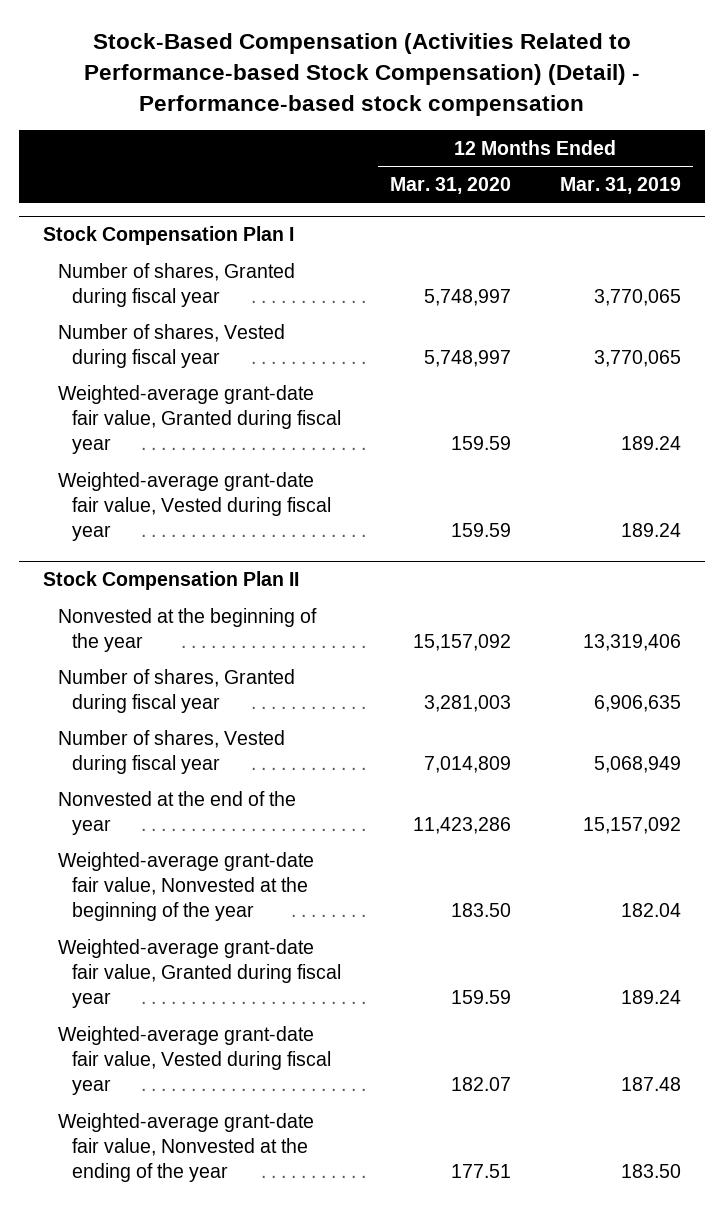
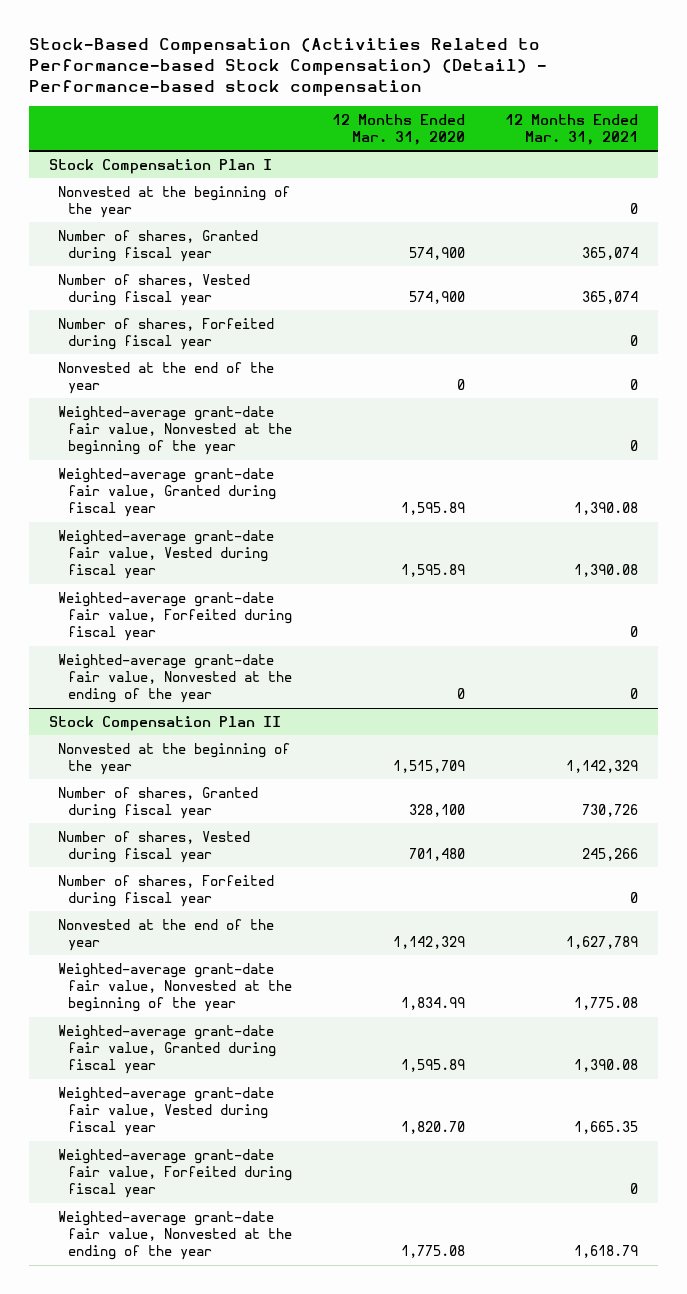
- | 12 Months Ended Mar. 31, 2020 | 12 Months Ended Mar. 31, 2019
+ | 12 Months Ended Mar. 31, 2020 | 12 Months Ended Mar. 31, 2021
@ Stock Compensation Plan I
- Number of shares, Granted during fiscal year | 5,748,997 | 3,770,065
- Number of shares, Vested during fiscal year | 5,748,997 | 3,770,065
- Weighted-average grant-date fair value, Granted during fiscal year | 159.59 | 189.24
- Weighted-average grant-date fair value, Vested during fiscal year | 159.59 | 189.24
+ Nonvested at the beginning of the year | | 0
+ Number of shares, Granted during fiscal year | 574,900 | 365,074
+ Number of shares, Vested during fiscal year | 574,900 | 365,074
+ Number of shares, Forfeited during fiscal year | | 0
+ Nonvested at the end of the year | 0 | 0
+ Weighted-average grant-date fair value, Nonvested at the beginning of the year | | 0
+ Weighted-average grant-date fair value, Granted during fiscal year | 1,595.89 | 1,390.08
+ Weighted-average grant-date fair value, Vested during fiscal year | 1,595.89 | 1,390.08
+ Weighted-average grant-date fair value, Forfeited during fiscal year | | 0
+ Weighted-average grant-date fair value, Nonvested at the ending of the year | 0 | 0
@ Stock Compensation Plan II
- Nonvested at the beginning of the year | 15,157,092 | 13,319,406
- Number of shares, Granted during fiscal year | 3,281,003 | 6,906,635
- Number of shares, Vested during fiscal year | 7,014,809 | 5,068,949
- Nonvested at the end of the year | 11,423,286 | 15,157,092
- Weighted-average grant-date fair value, Nonvested at the beginning of the year | 183.50 | 182.04
- Weighted-average grant-date fair value, Granted during fiscal year | 159.59 | 189.24
- Weighted-average grant-date fair value, Vested during fiscal year | 182.07 | 187.48
- Weighted-average grant-date fair value, Nonvested at the ending of the year | 177.51 | 183.50
+ Nonvested at the beginning of the year | 1,515,709 | 1,142,329
+ Number of shares, Granted during fiscal year | 328,100 | 730,726
+ Number of shares, Vested during fiscal year | 701,480 | 245,266
+ Number of shares, Forfeited during fiscal year | | 0
+ Nonvested at the end of the year | 1,142,329 | 1,627,789
+ Weighted-average grant-date fair value, Nonvested at the beginning of the year | 1,834.99 | 1,775.08
+ Weighted-average grant-date fair value, Granted during fiscal year | 1,595.89 | 1,390.08
+ Weighted-average grant-date fair value, Vested during fiscal year | 1,820.70 | 1,665.35
+ Weighted-average grant-date fair value, Forfeited during fiscal year | | 0
+ Weighted-average grant-date fair value, Nonvested at the ending of the year | 1,775.08 | 1,618.79

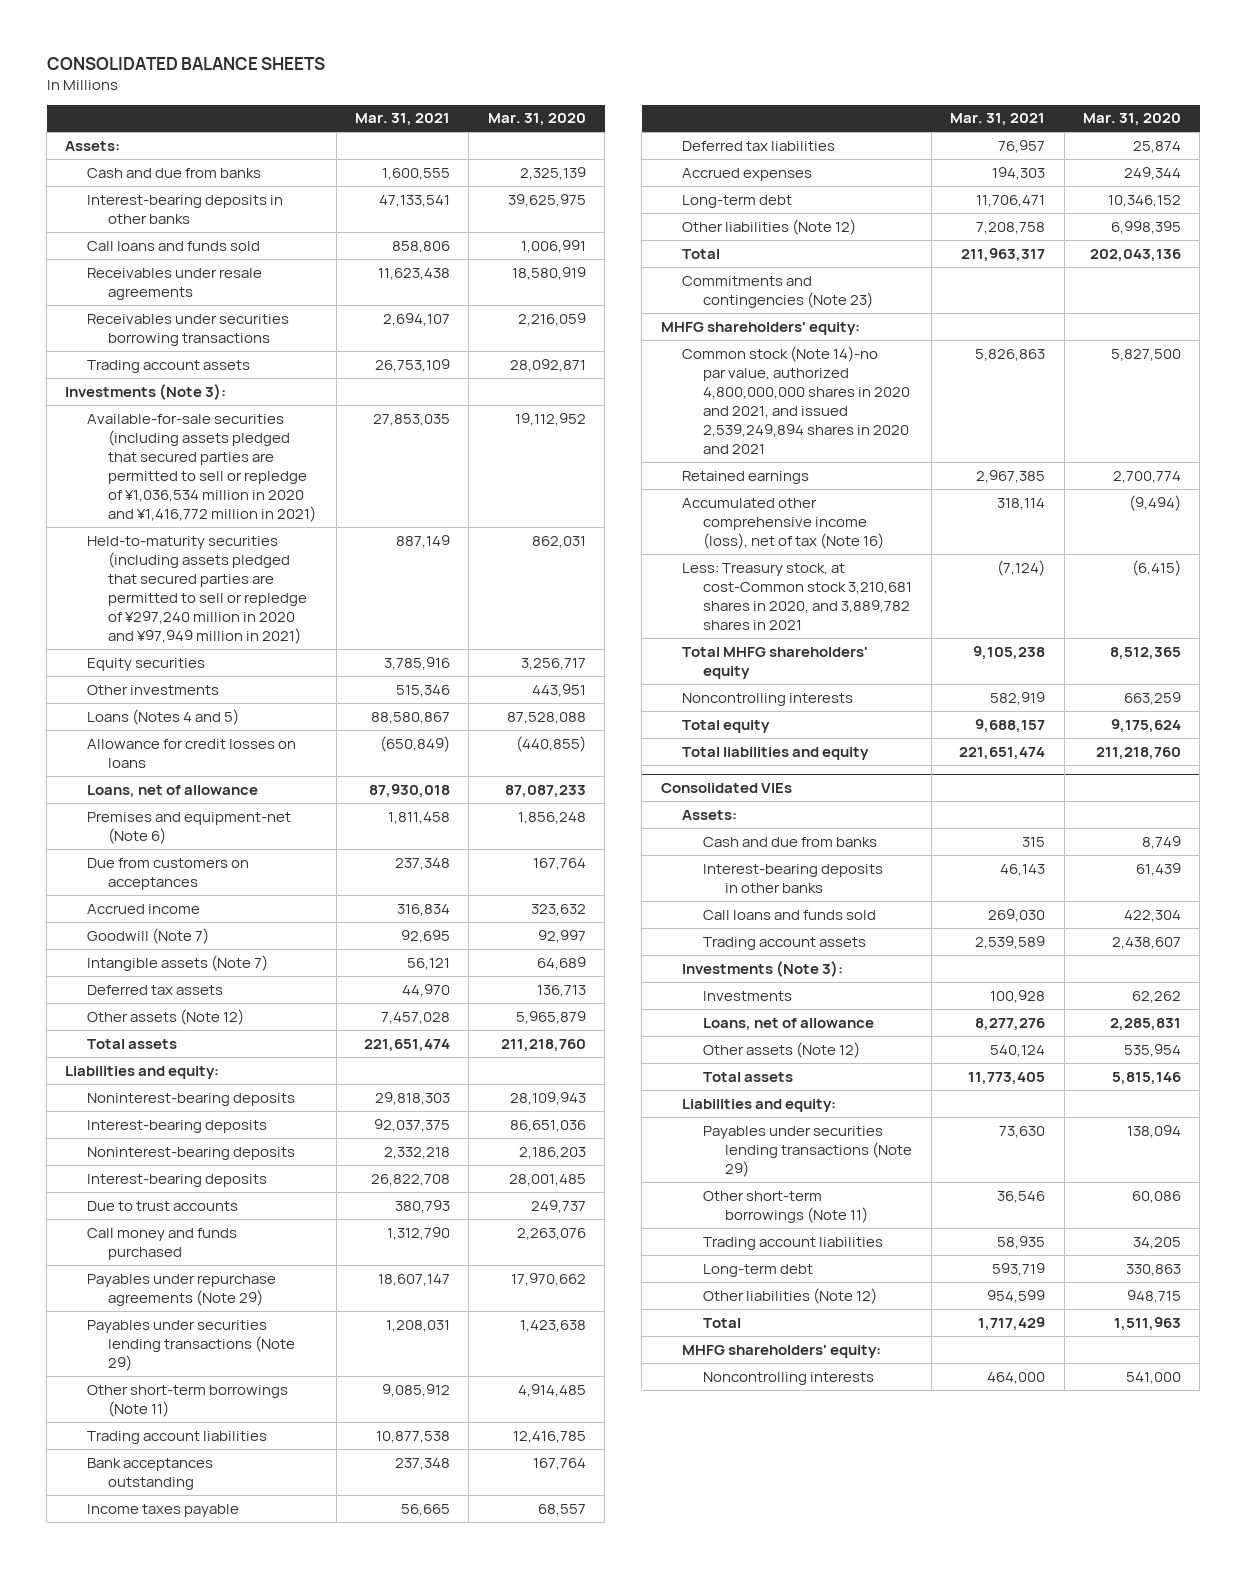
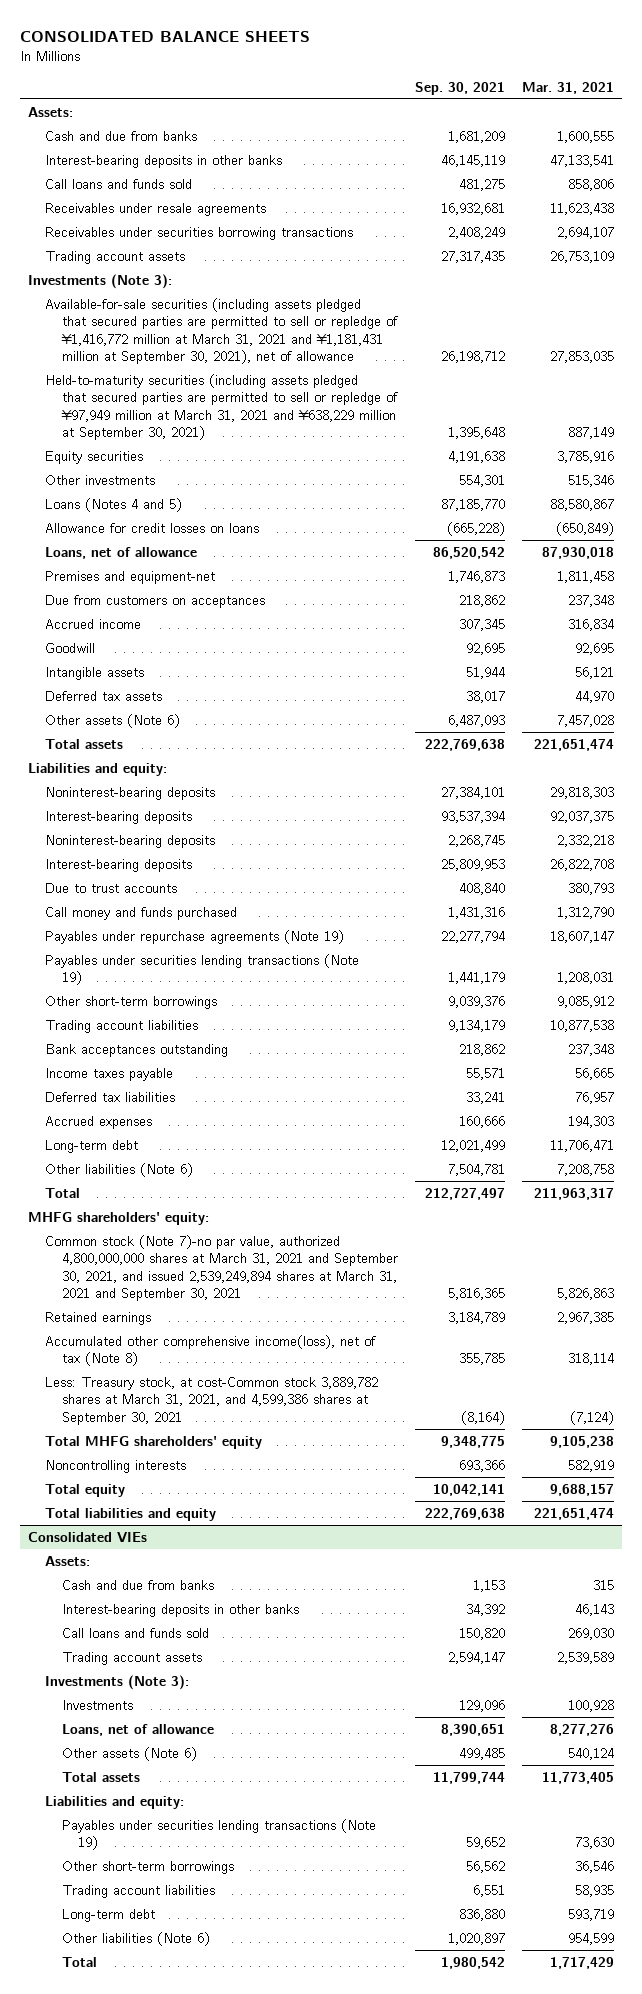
- | Mar. 31, 2021 | Mar. 31, 2020
+ | Sep. 30, 2021 | Mar. 31, 2021
- Available-for-sale securities (including assets pledged that secured parties are permitted to sell or repledge of ¥1,036,534 million in 2020 and ¥1,416,772 million in 2021) | 27,853,035 | 19,112,952
- Held-to-maturity securities (including assets pledged that secured parties are permitted to sell or repledge of ¥297,240 million in 2020 and ¥97,949 million in 2021) | 887,149 | 862,031
+ Available-for-sale securities (including assets pledged that secured parties are permitted to sell or repledge of ¥1,416,772 million at March 31, 2021 and ¥1,181,431 million at September 30, 2021), net of allowance | 26,198,712 | 27,853,035
+ Held-to-maturity securities (including assets pledged that secured parties are permitted to sell or repledge of ¥97,949 million at March 31, 2021 and ¥638,229 million at September 30, 2021) | 1,395,648 | 887,149
- Premises and equipment-net (Note 6) | 1,811,458 | 1,856,248
+ Premises and equipment-net | 1,746,873 | 1,811,458
- Goodwill (Note 7) | 92,695 | 92,997
- Intangible assets (Note 7) | 56,121 | 64,689
+ Goodwill | 92,695 | 92,695
+ Intangible assets | 51,944 | 56,121
- Other assets (Note 12) | 7,457,028 | 5,965,879
+ Other assets (Note 6) | 6,487,093 | 7,457,028
- Payables under repurchase agreements (Note 29) | 18,607,147 | 17,970,662
- Payables under securities lending transactions (Note 29) | 1,208,031 | 1,423,638
- Other short-term borrowings (Note 11) | 9,085,912 | 4,914,485
+ Payables under repurchase agreements (Note 19) | 22,277,794 | 18,607,147
+ Payables under securities lending transactions (Note 19) | 1,441,179 | 1,208,031
+ Other short-term borrowings | 9,039,376 | 9,085,912
- Other liabilities (Note 12) | 7,208,758 | 6,998,395
+ Other liabilities (Note 6) | 7,504,781 | 7,208,758
- Commitments and contingencies (Note 23)
- Common stock (Note 14)-no par value, authorized 4,800,000,000 shares in 2020 and 2021, and issued 2,539,249,894 shares in 2020 and 2021 | 5,826,863 | 5,827,500
+ Common stock (Note 7)-no par value, authorized 4,800,000,000 shares at March 31, 2021 and September 30, 2021, and issued 2,539,249,894 shares at March 31, 2021 and September 30, 2021 | 5,816,365 | 5,826,863
- Accumulated other comprehensive income (loss), net of tax (Note 16) | 318,114 | (9,494)
- Less: Treasury stock, at cost-Common stock 3,210,681 shares in 2020, and 3,889,782 shares in 2021 | (7,124) | (6,415)
+ Accumulated other comprehensive income(loss), net of tax (Note 8) | 355,785 | 318,114
+ Less: Treasury stock, at cost-Common stock 3,889,782 shares at March 31, 2021, and 4,599,386 shares at September 30, 2021 | (8,164) | (7,124)
@ Consolidated VIEs
- Other assets (Note 12) | 540,124 | 535,954
+ Other assets (Note 6) | 499,485 | 540,124
- Payables under securities lending transactions (Note 29) | 73,630 | 138,094
- Other short-term borrowings (Note 11) | 36,546 | 60,086
+ Payables under securities lending transactions (Note 19) | 59,652 | 73,630
+ Other short-term borrowings | 56,562 | 36,546
- Other liabilities (Note 12) | 954,599 | 948,715
+ Other liabilities (Note 6) | 1,020,897 | 954,599
- MHFG shareholders' equity:
- Noncontrolling interests | 464,000 | 541,000

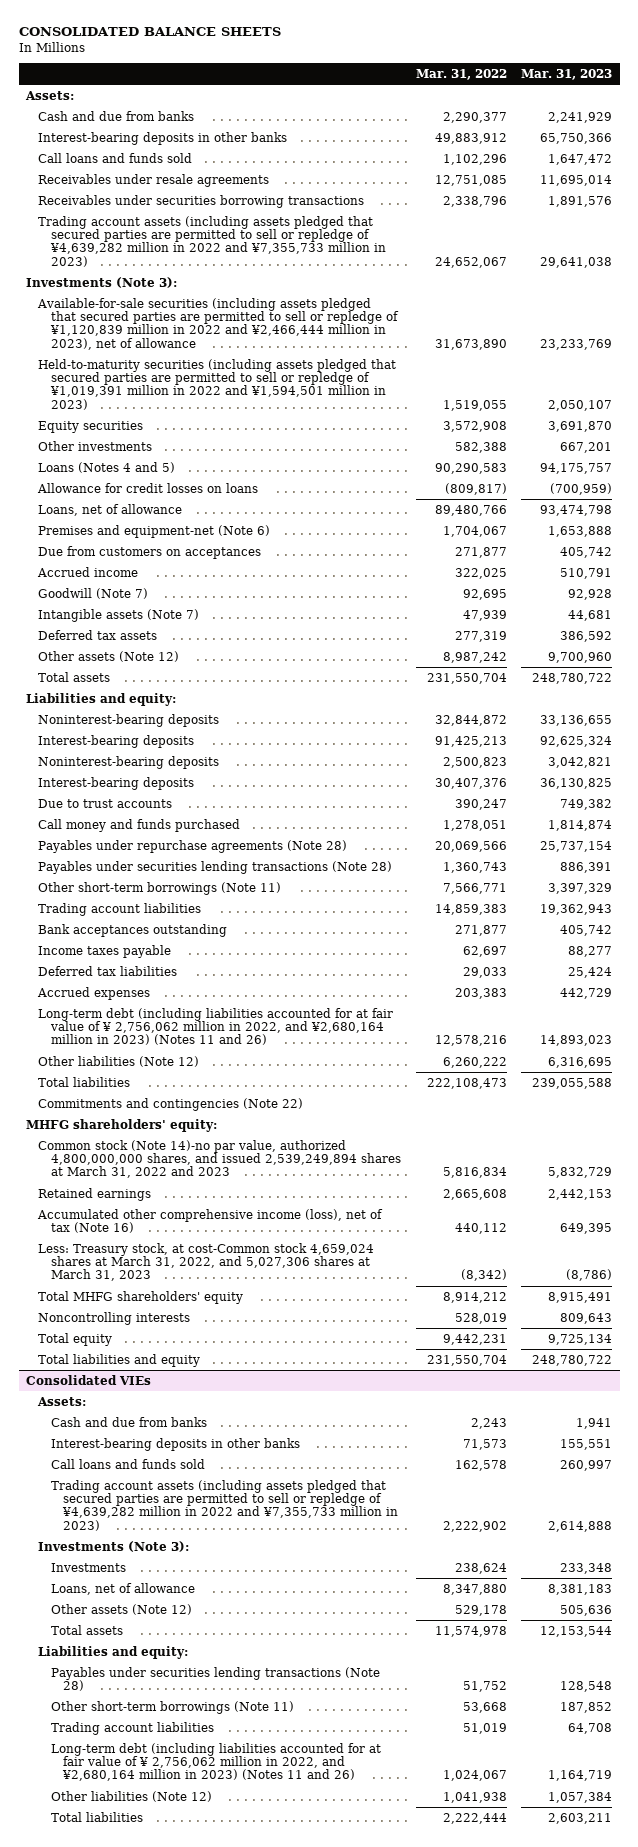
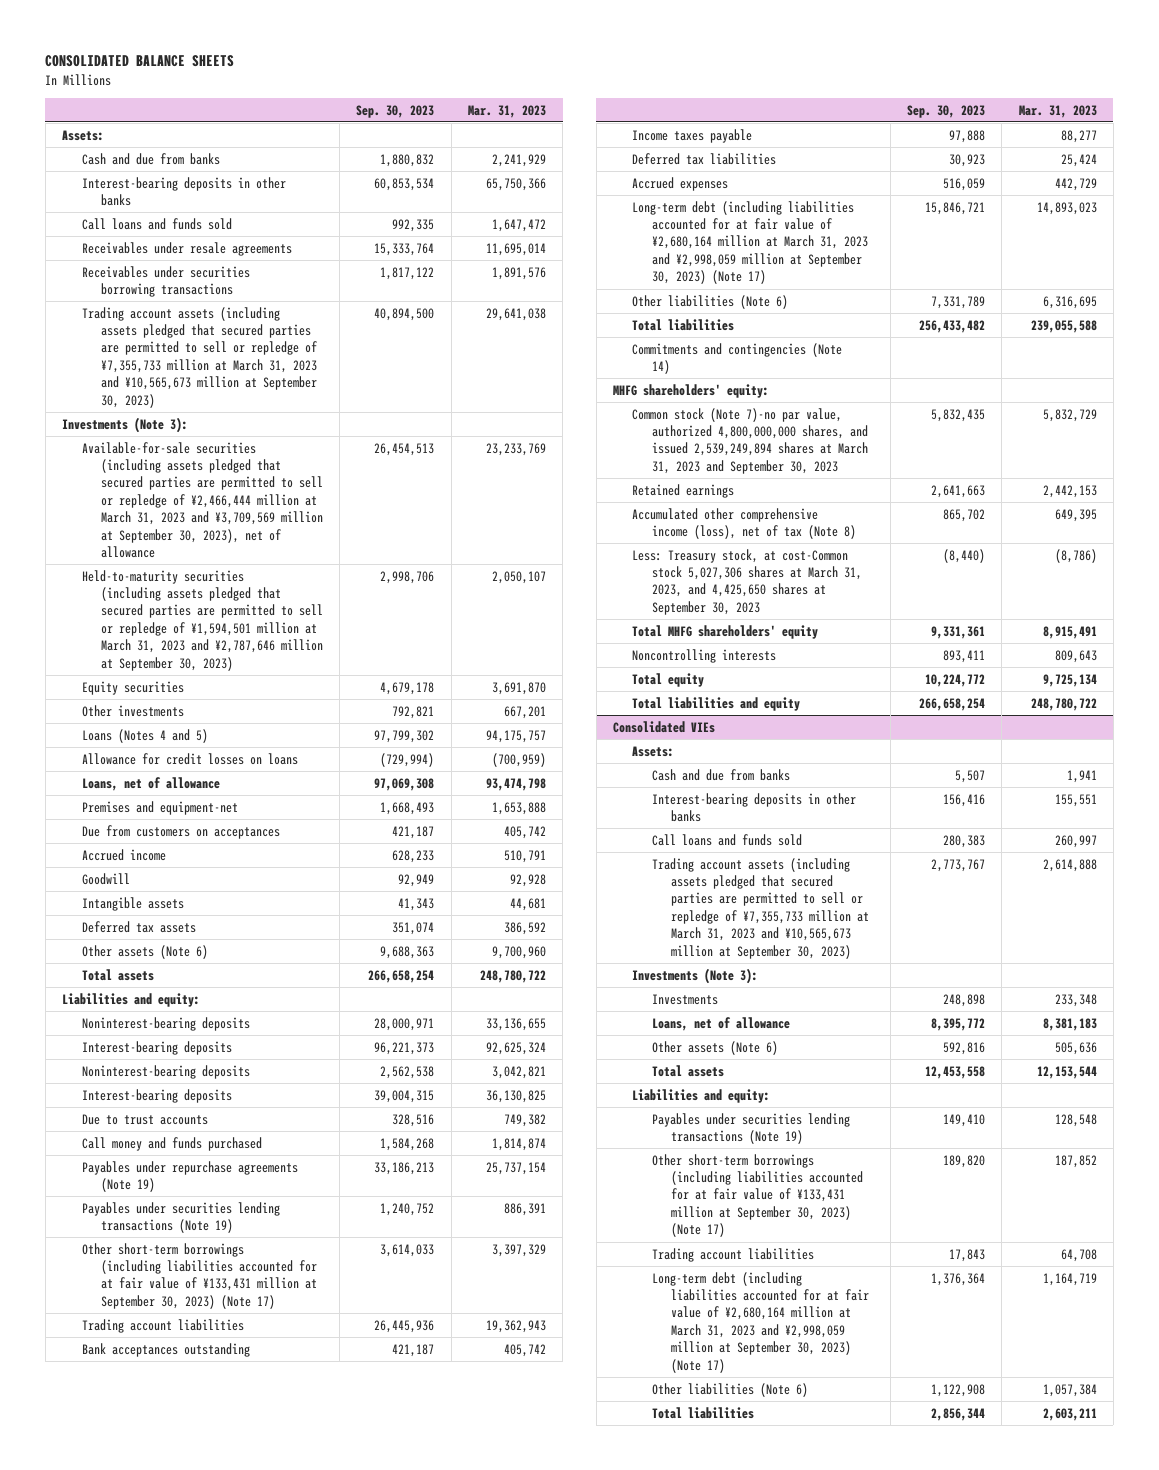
- | Mar. 31, 2022 | Mar. 31, 2023
+ | Sep. 30, 2023 | Mar. 31, 2023
- Trading account assets (including assets pledged that secured parties are permitted to sell or repledge of ¥4,639,282 million in 2022 and ¥7,355,733 million in 2023) | 24,652,067 | 29,641,038
+ Trading account assets (including assets pledged that secured parties are permitted to sell or repledge of ¥7,355,733 million at March 31, 2023 and ¥10,565,673 million at September 30, 2023) | 40,894,500 | 29,641,038
- Available-for-sale securities (including assets pledged that secured parties are permitted to sell or repledge of ¥1,120,839 million in 2022 and ¥2,466,444 million in 2023), net of allowance | 31,673,890 | 23,233,769
- Held-to-maturity securities (including assets pledged that secured parties are permitted to sell or repledge of ¥1,019,391 million in 2022 and ¥1,594,501 million in 2023) | 1,519,055 | 2,050,107
+ Available-for-sale securities (including assets pledged that secured parties are permitted to sell or repledge of ¥2,466,444 million at March 31, 2023 and ¥3,709,569 million at September 30, 2023), net of allowance | 26,454,513 | 23,233,769
+ Held-to-maturity securities (including assets pledged that secured parties are permitted to sell or repledge of ¥1,594,501 million at March 31, 2023 and ¥2,787,646 million at September 30, 2023) | 2,998,706 | 2,050,107
- Premises and equipment-net (Note 6) | 1,704,067 | 1,653,888
+ Premises and equipment-net | 1,668,493 | 1,653,888
- Goodwill (Note 7) | 92,695 | 92,928
- Intangible assets (Note 7) | 47,939 | 44,681
+ Goodwill | 92,949 | 92,928
+ Intangible assets | 41,343 | 44,681
- Other assets (Note 12) | 8,987,242 | 9,700,960
+ Other assets (Note 6) | 9,688,363 | 9,700,960
- Payables under repurchase agreements (Note 28) | 20,069,566 | 25,737,154
- Payables under securities lending transactions (Note 28) | 1,360,743 | 886,391
- Other short-term borrowings (Note 11) | 7,566,771 | 3,397,329
+ Payables under repurchase agreements (Note 19) | 33,186,213 | 25,737,154
+ Payables under securities lending transactions (Note 19) | 1,240,752 | 886,391
+ Other short-term borrowings (including liabilities accounted for at fair value of ¥133,431 million at September 30, 2023) (Note 17) | 3,614,033 | 3,397,329
- Long-term debt (including liabilities accounted for at fair value of ¥ 2,756,062 million in 2022, and ¥2,680,164 million in 2023) (Notes 11 and 26) | 12,578,216 | 14,893,023
- Other liabilities (Note 12) | 6,260,222 | 6,316,695
+ Long-term debt (including liabilities accounted for at fair value of ¥2,680,164 million at March 31, 2023 and ¥2,998,059 million at September 30, 2023) (Note 17) | 15,846,721 | 14,893,023
+ Other liabilities (Note 6) | 7,331,789 | 6,316,695
- Commitments and contingencies (Note 22)
+ Commitments and contingencies (Note 14)
- Common stock (Note 14)-no par value, authorized 4,800,000,000 shares, and issued 2,539,249,894 shares at March 31, 2022 and 2023 | 5,816,834 | 5,832,729
+ Common stock (Note 7)-no par value, authorized 4,800,000,000 shares, and issued 2,539,249,894 shares at March 31, 2023 and September 30, 2023 | 5,832,435 | 5,832,729
- Accumulated other comprehensive income (loss), net of tax (Note 16) | 440,112 | 649,395
- Less: Treasury stock, at cost-Common stock 4,659,024 shares at March 31, 2022, and 5,027,306 shares at March 31, 2023 | (8,342) | (8,786)
+ Accumulated other comprehensive income (loss), net of tax (Note 8) | 865,702 | 649,395
+ Less: Treasury stock, at cost-Common stock 5,027,306 shares at March 31, 2023, and 4,425,650 shares at September 30, 2023 | (8,440) | (8,786)
@ Consolidated VIEs
- Trading account assets (including assets pledged that secured parties are permitted to sell or repledge of ¥4,639,282 million in 2022 and ¥7,355,733 million in 2023) | 2,222,902 | 2,614,888
+ Trading account assets (including assets pledged that secured parties are permitted to sell or repledge of ¥7,355,733 million at March 31, 2023 and ¥10,565,673 million at September 30, 2023) | 2,773,767 | 2,614,888
- Other assets (Note 12) | 529,178 | 505,636
+ Other assets (Note 6) | 592,816 | 505,636
- Payables under securities lending transactions (Note 28) | 51,752 | 128,548
- Other short-term borrowings (Note 11) | 53,668 | 187,852
+ Payables under securities lending transactions (Note 19) | 149,410 | 128,548
+ Other short-term borrowings (including liabilities accounted for at fair value of ¥133,431 million at September 30, 2023) (Note 17) | 189,820 | 187,852
- Long-term debt (including liabilities accounted for at fair value of ¥ 2,756,062 million in 2022, and ¥2,680,164 million in 2023) (Notes 11 and 26) | 1,024,067 | 1,164,719
- Other liabilities (Note 12) | 1,041,938 | 1,057,384
+ Long-term debt (including liabilities accounted for at fair value of ¥2,680,164 million at March 31, 2023 and ¥2,998,059 million at September 30, 2023) (Note 17) | 1,376,364 | 1,164,719
+ Other liabilities (Note 6) | 1,122,908 | 1,057,384

